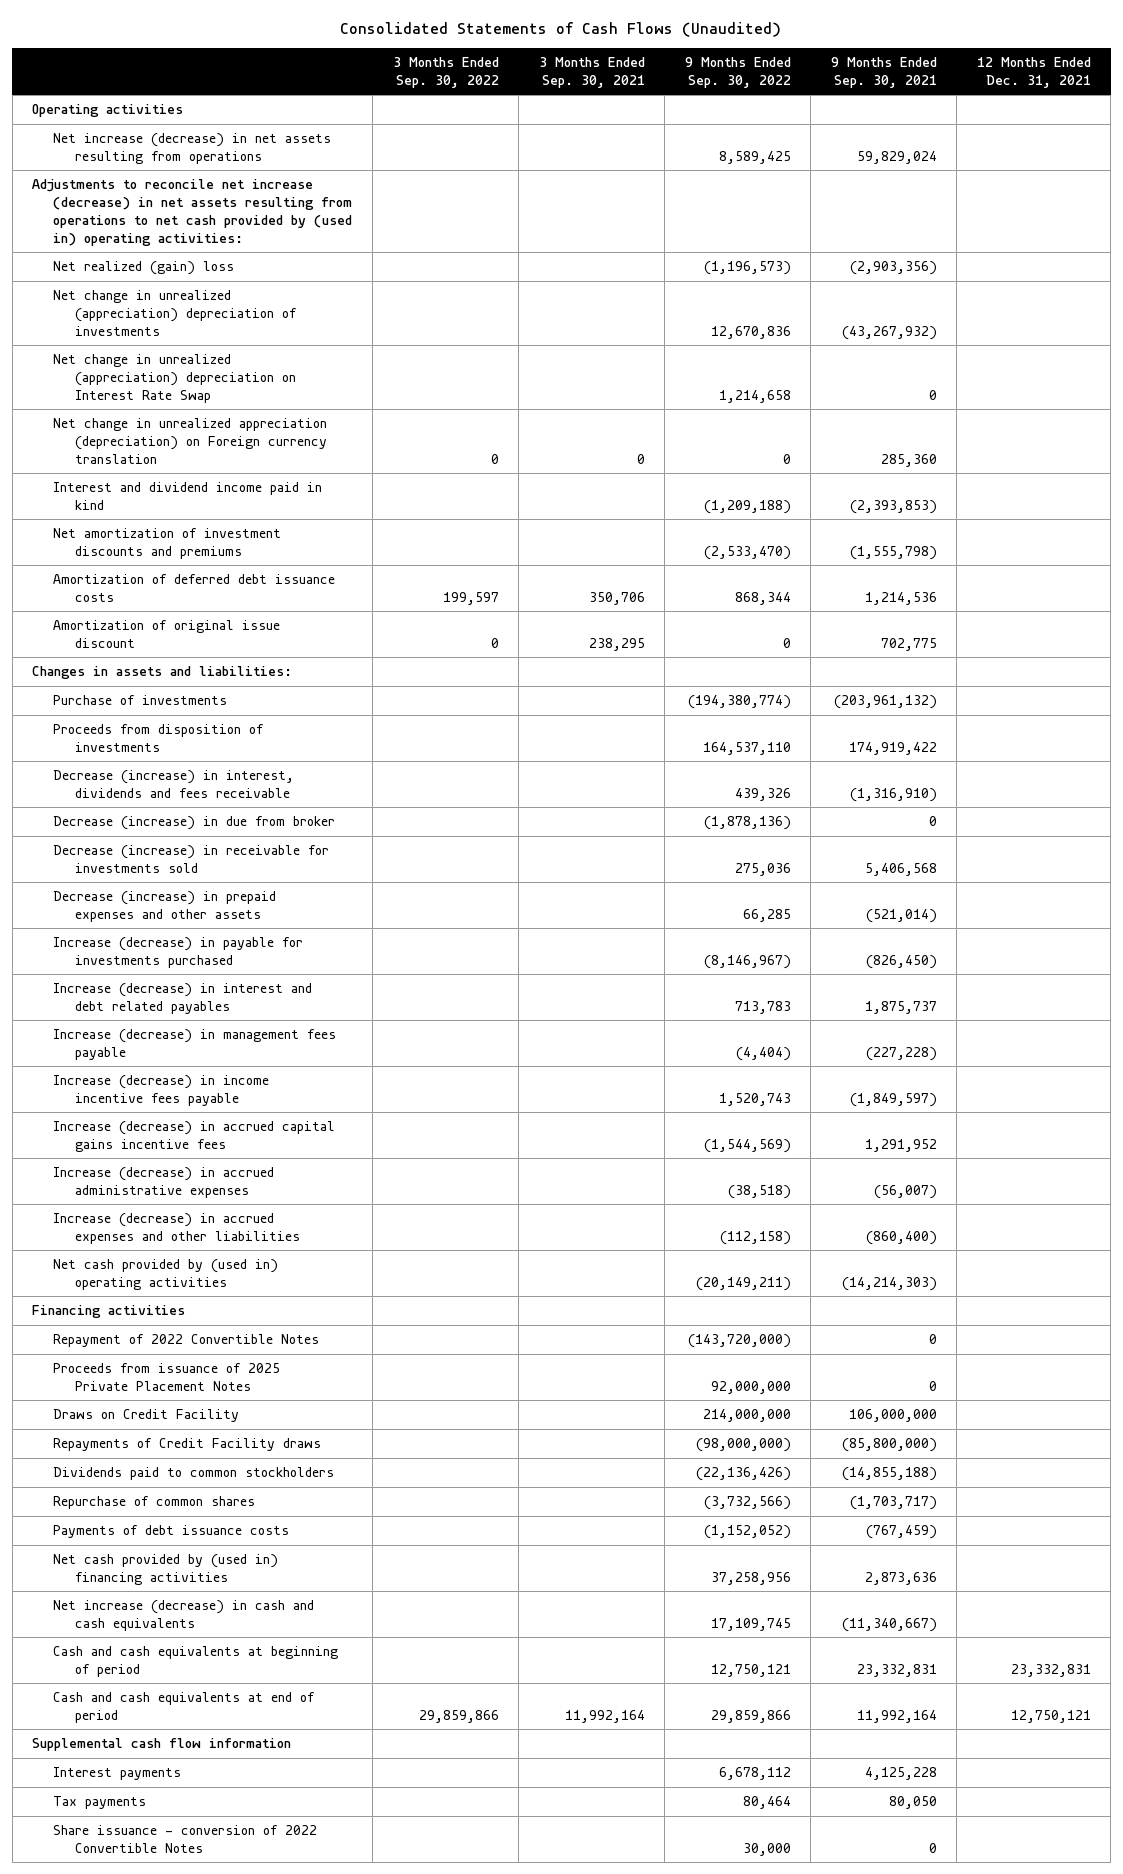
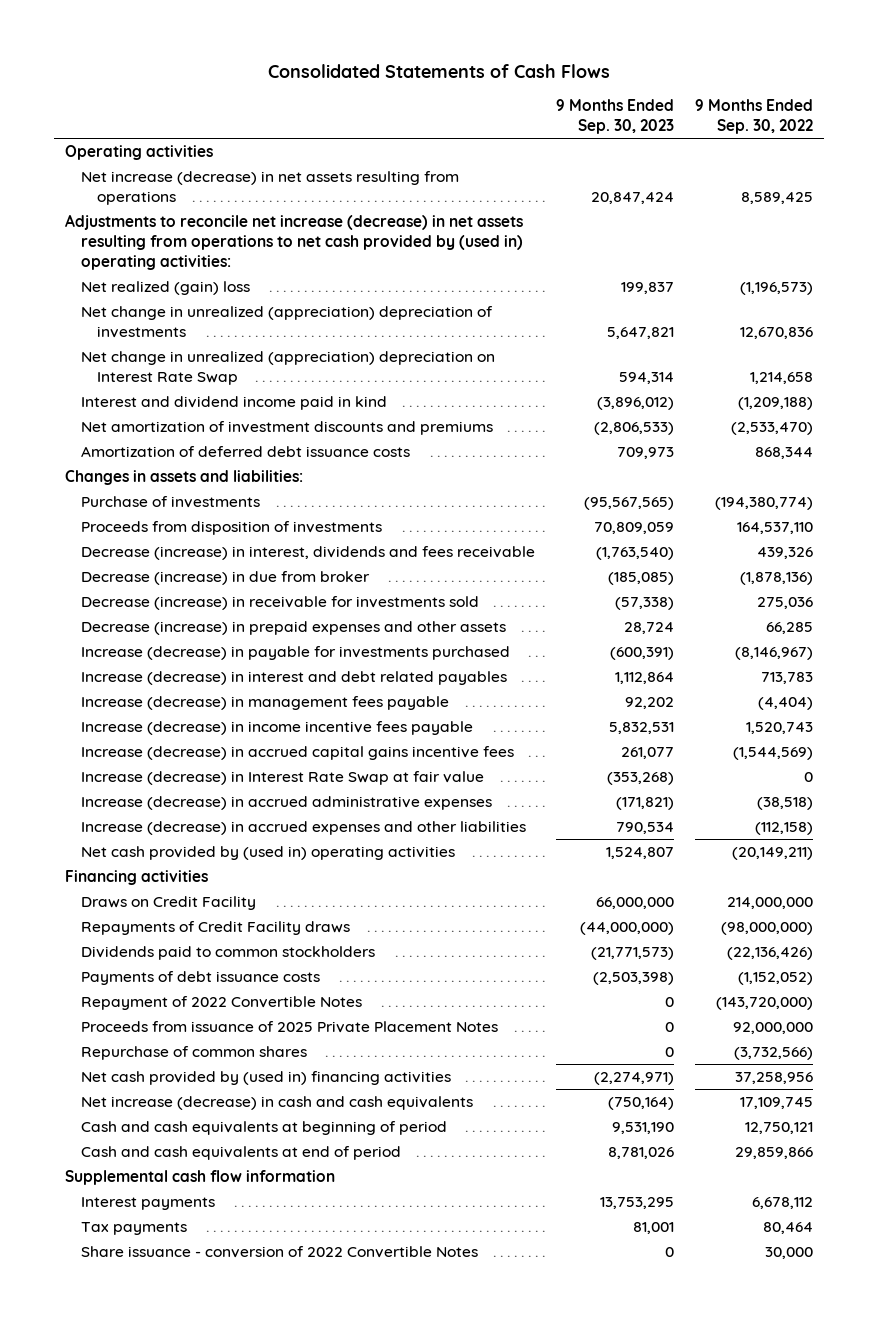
- Consolidated Statements of Cash Flows (Unaudited)
+ Consolidated Statements of Cash Flows
- | 3 Months Ended Sep. 30, 2022 | 3 Months Ended Sep. 30, 2021 | 9 Months Ended Sep. 30, 2022 | 9 Months Ended Sep. 30, 2021 | 12 Months Ended Dec. 31, 2021
+ | 9 Months Ended Sep. 30, 2023 | 9 Months Ended Sep. 30, 2022
- Net change in unrealized appreciation (depreciation) on Foreign currency translation | 0 | 0 | 0 | 285,360 |
- Amortization of original issue discount | 0 | 238,295 | 0 | 702,775 |
+ Increase (decrease) in Interest Rate Swap at fair value | (353,268) | 0
moved down: Repayment of 2022 Convertible Notes | 0 | (143,720,000)
moved down: Proceeds from issuance of 2025 Private Placement Notes | 0 | 92,000,000
moved down: Repurchase of common shares | 0 | (3,732,566)

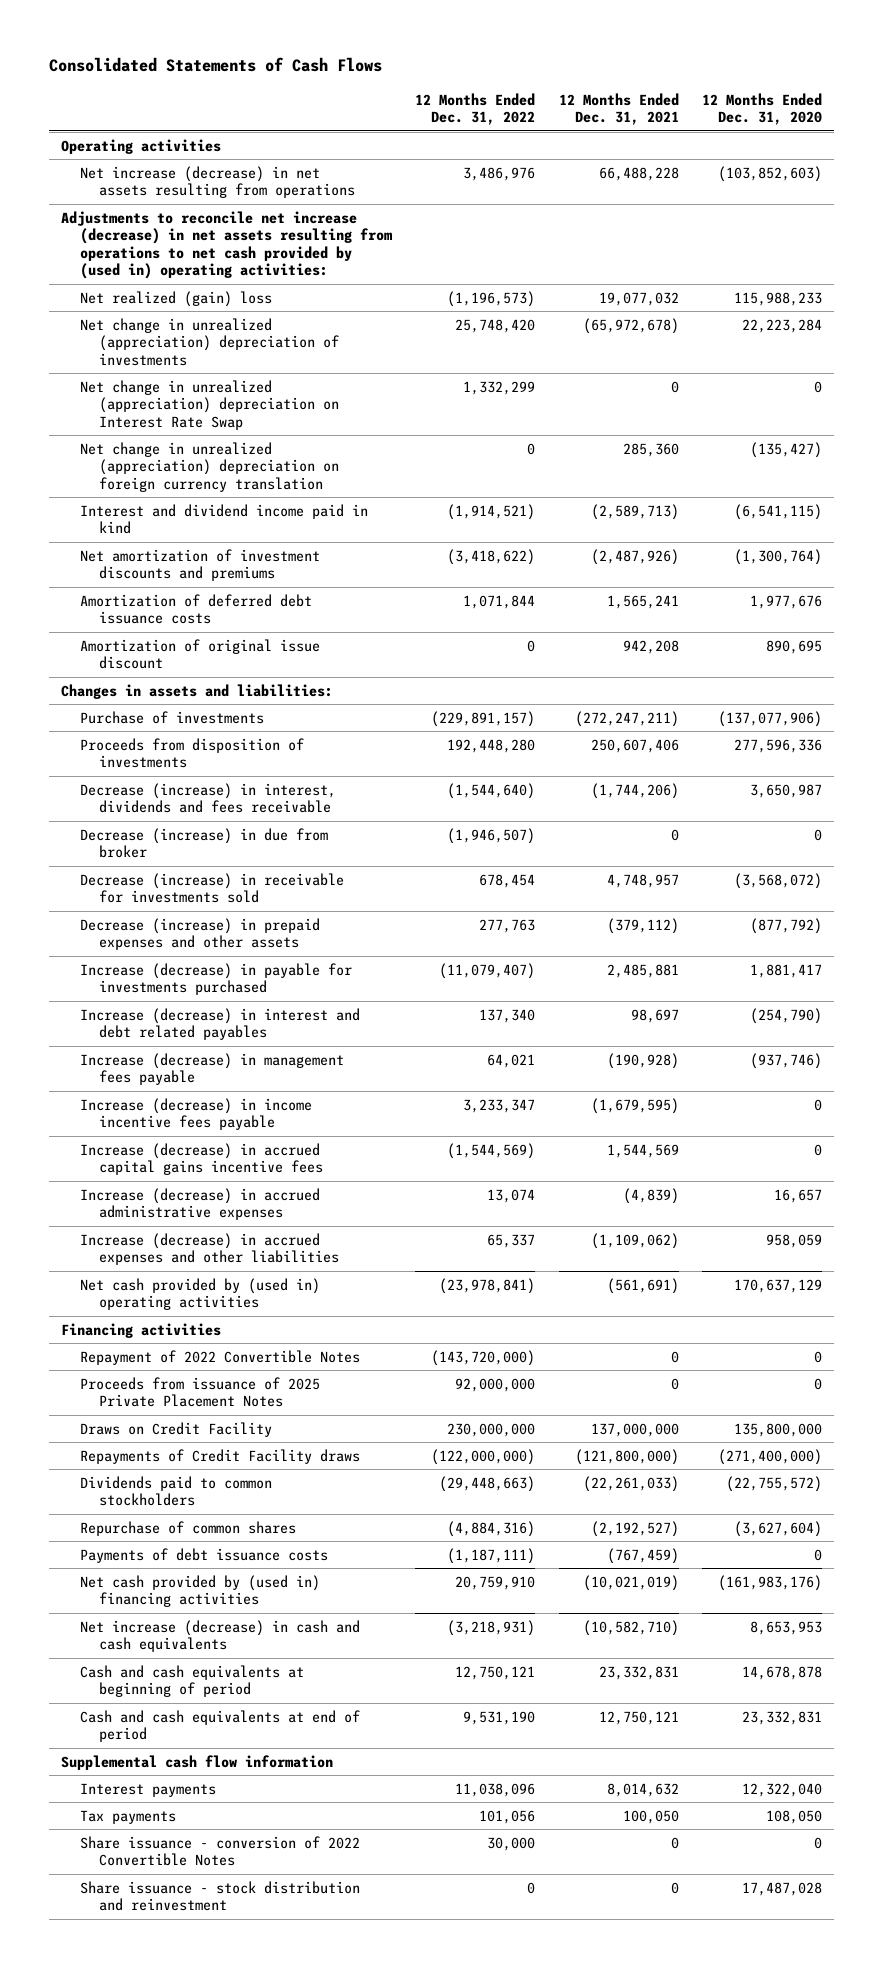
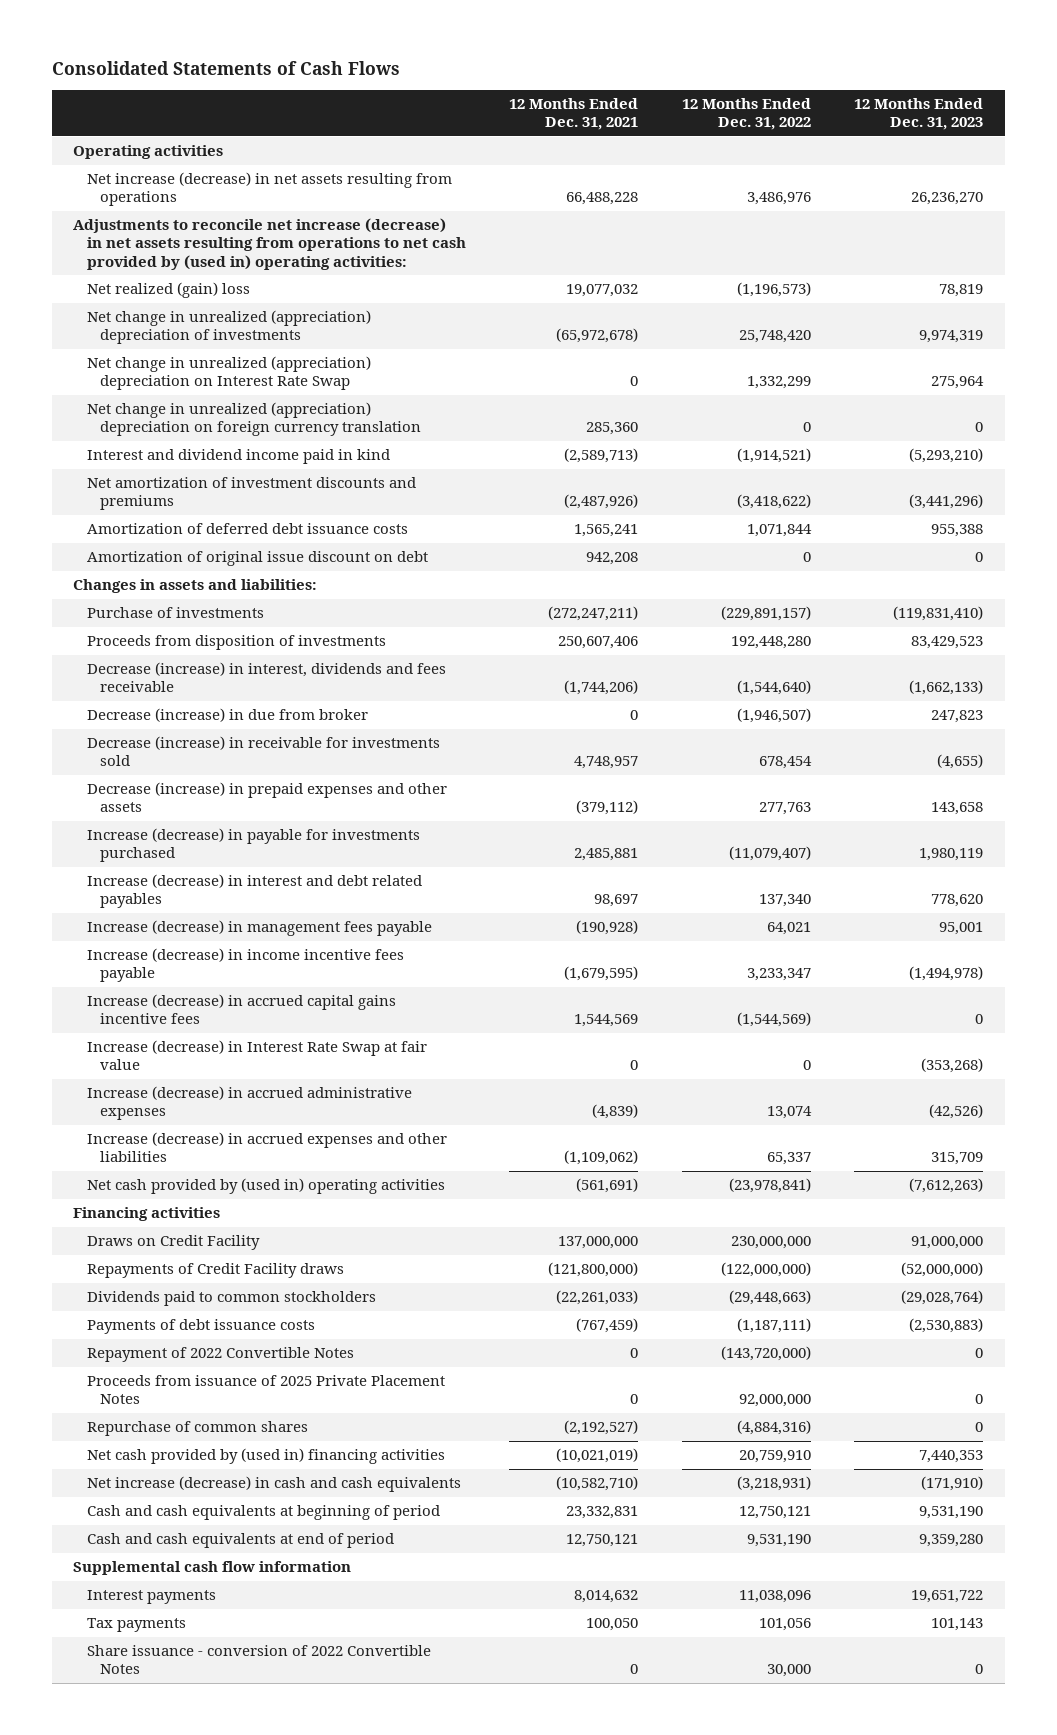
- | 12 Months Ended Dec. 31, 2022 | 12 Months Ended Dec. 31, 2021 | 12 Months Ended Dec. 31, 2020
+ | 12 Months Ended Dec. 31, 2021 | 12 Months Ended Dec. 31, 2022 | 12 Months Ended Dec. 31, 2023
- Amortization of original issue discount | 0 | 942,208 | 890,695
+ Amortization of original issue discount on debt | 942,208 | 0 | 0
+ Increase (decrease) in Interest Rate Swap at fair value | 0 | 0 | (353,268)
moved down: Repayment of 2022 Convertible Notes | 0 | (143,720,000) | 0
moved down: Proceeds from issuance of 2025 Private Placement Notes | 0 | 92,000,000 | 0
moved down: Repurchase of common shares | (2,192,527) | (4,884,316) | 0
- Share issuance - stock distribution and reinvestment | 0 | 0 | 17,487,028

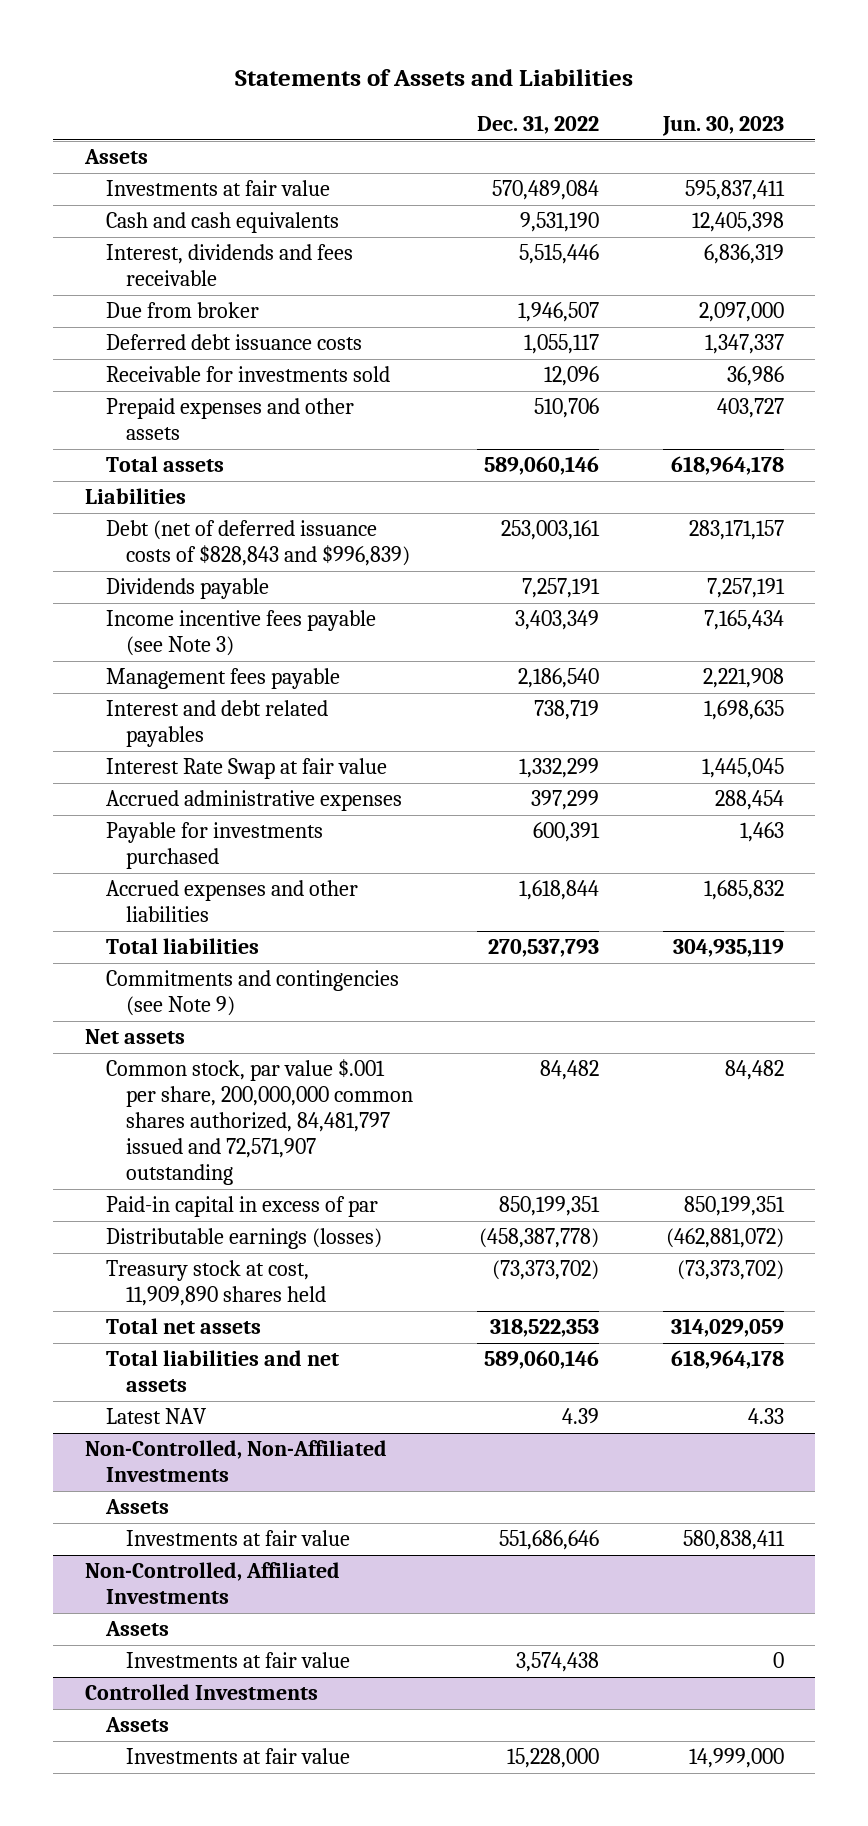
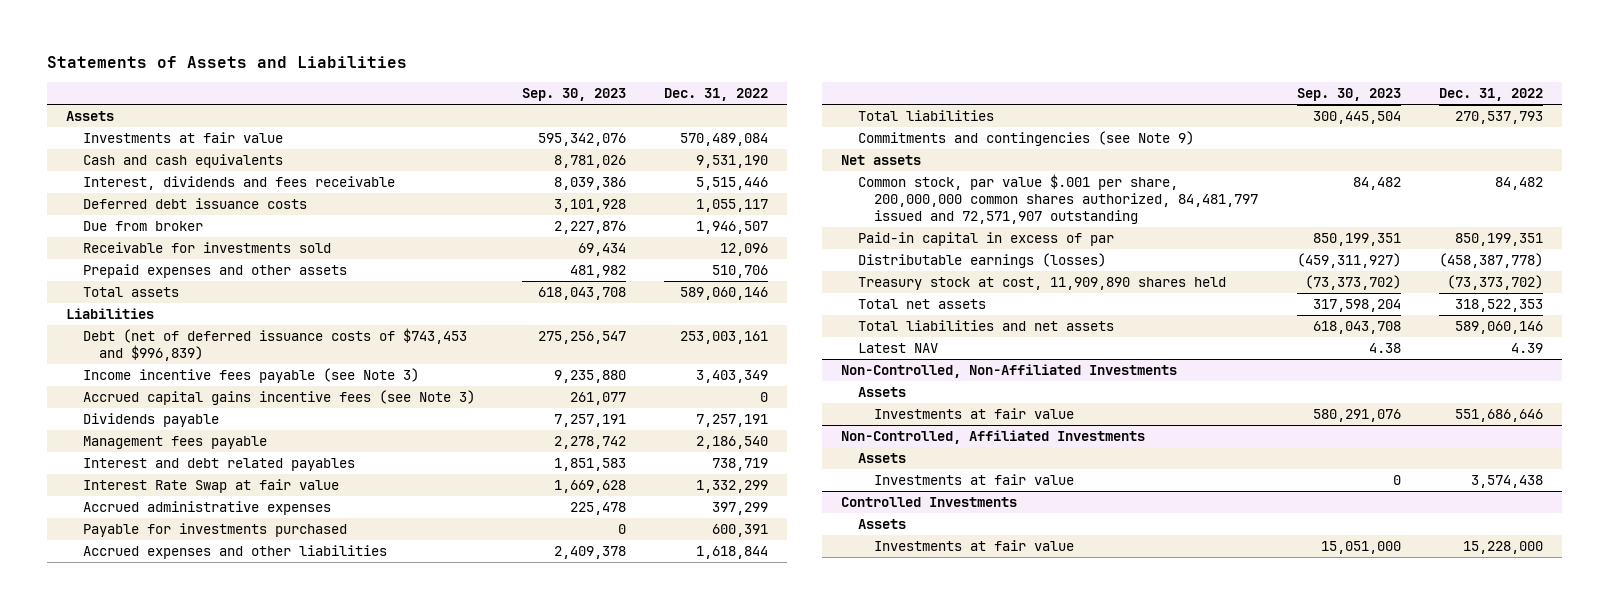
- | Dec. 31, 2022 | Jun. 30, 2023
+ | Sep. 30, 2023 | Dec. 31, 2022
moved down: Due from broker | 2,227,876 | 1,946,507
- Debt (net of deferred issuance costs of $828,843 and $996,839) | 253,003,161 | 283,171,157
+ Debt (net of deferred issuance costs of $743,453 and $996,839) | 275,256,547 | 253,003,161
+ Accrued capital gains incentive fees (see Note 3) | 261,077 | 0
moved down: Dividends payable | 7,257,191 | 7,257,191

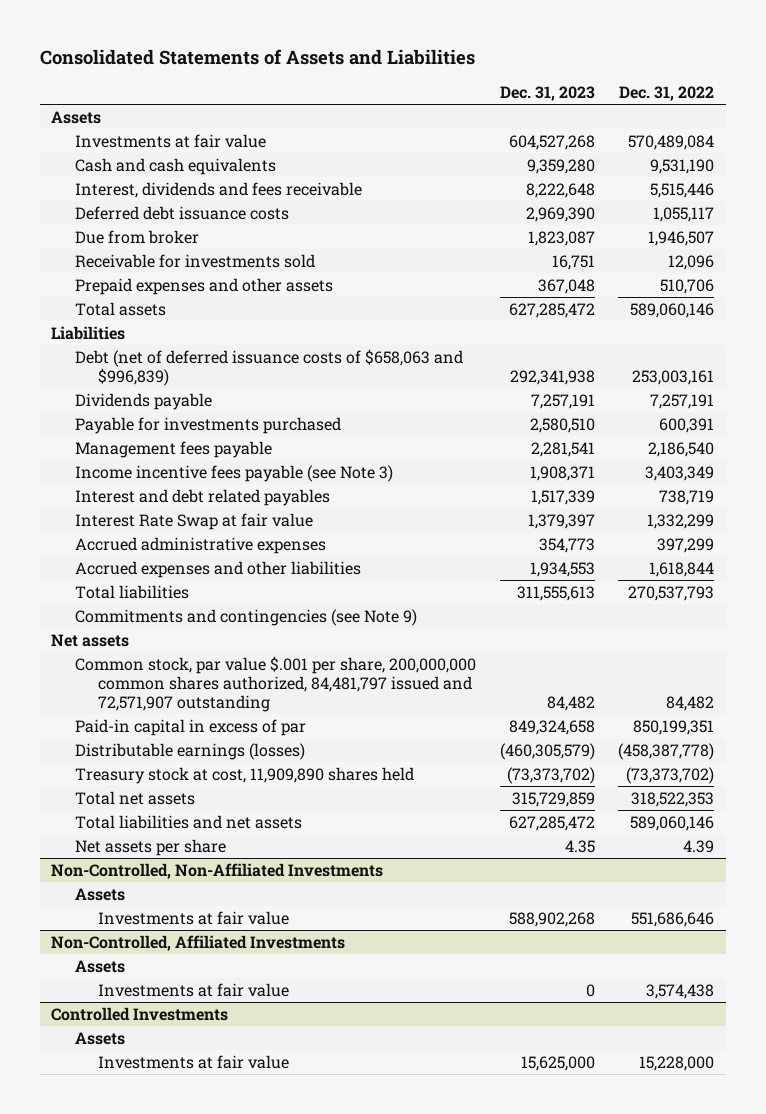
- Statements of Assets and Liabilities
+ Consolidated Statements of Assets and Liabilities
- | Sep. 30, 2023 | Dec. 31, 2022
+ | Dec. 31, 2023 | Dec. 31, 2022
- Debt (net of deferred issuance costs of $743,453 and $996,839) | 275,256,547 | 253,003,161
- Accrued capital gains incentive fees (see Note 3) | 261,077 | 0
+ Debt (net of deferred issuance costs of $658,063 and $996,839) | 292,341,938 | 253,003,161
moved up: Payable for investments purchased | 2,580,510 | 600,391
moved down: Income incentive fees payable (see Note 3) | 1,908,371 | 3,403,349
- Latest NAV | 4.38 | 4.39
+ Net assets per share | 4.35 | 4.39

